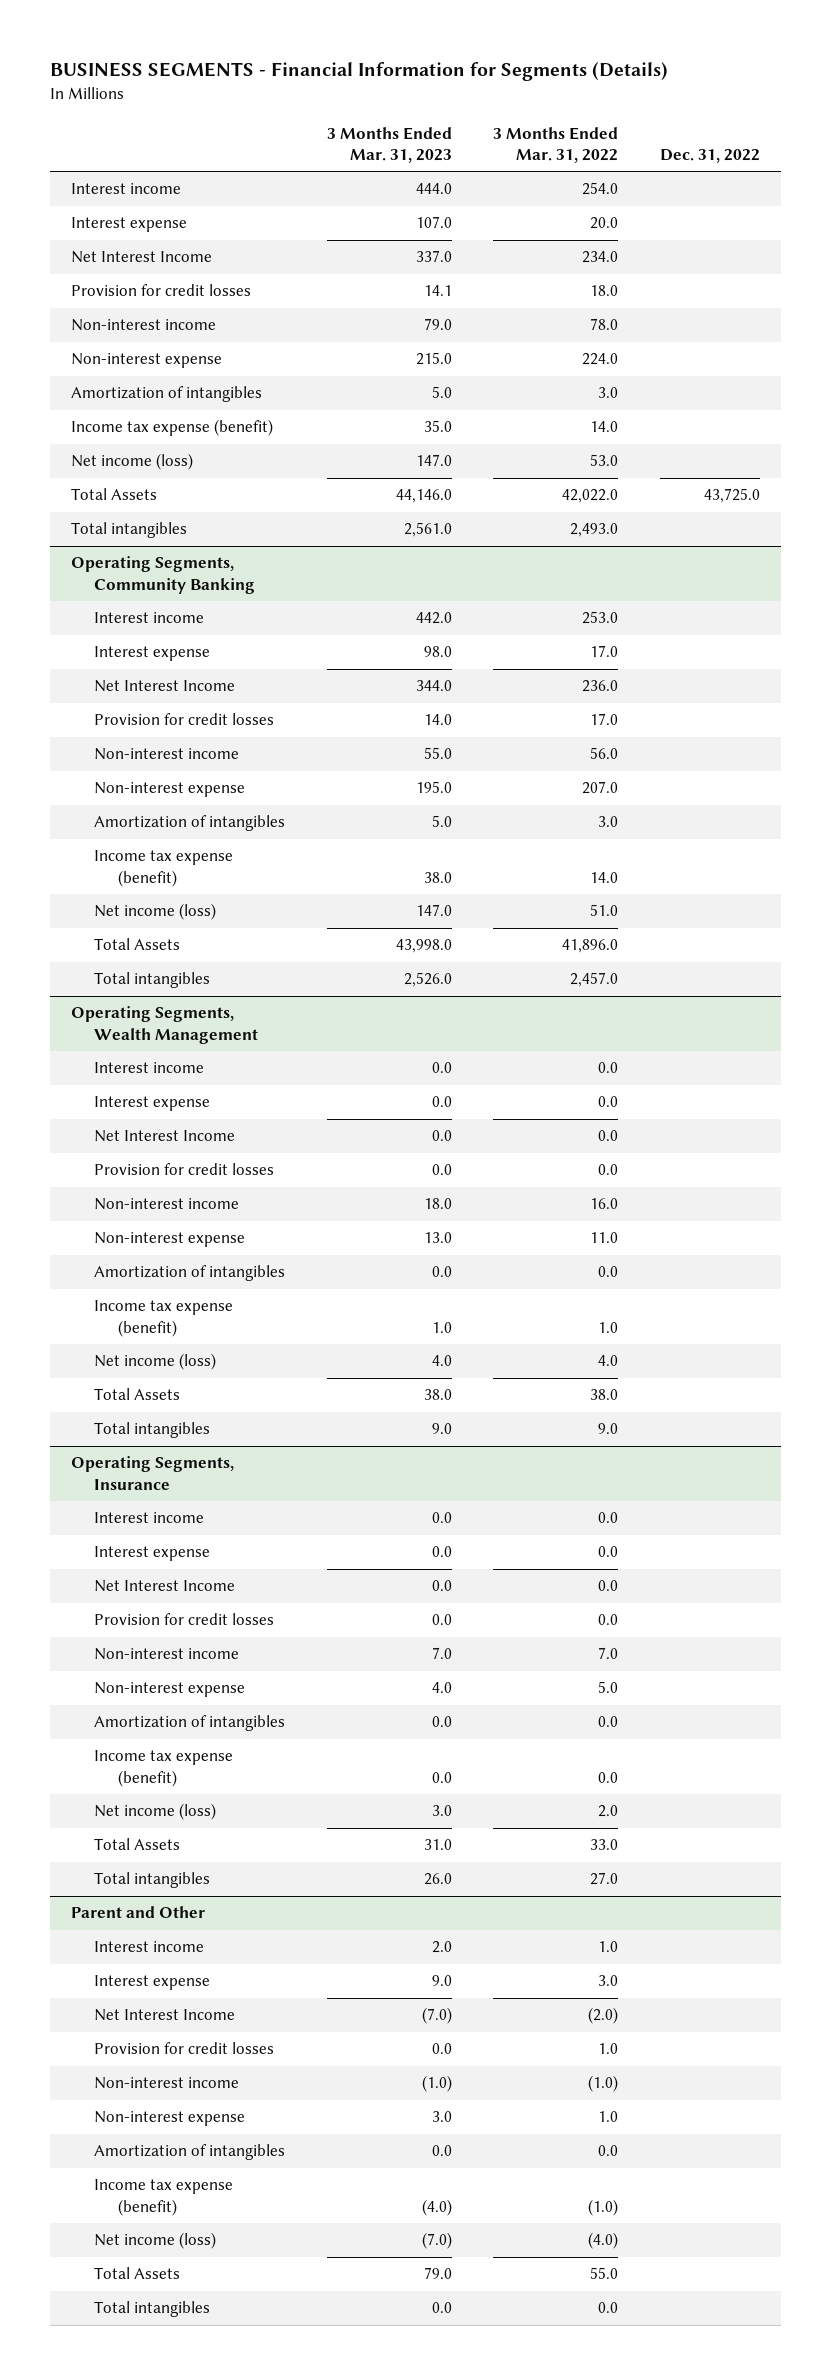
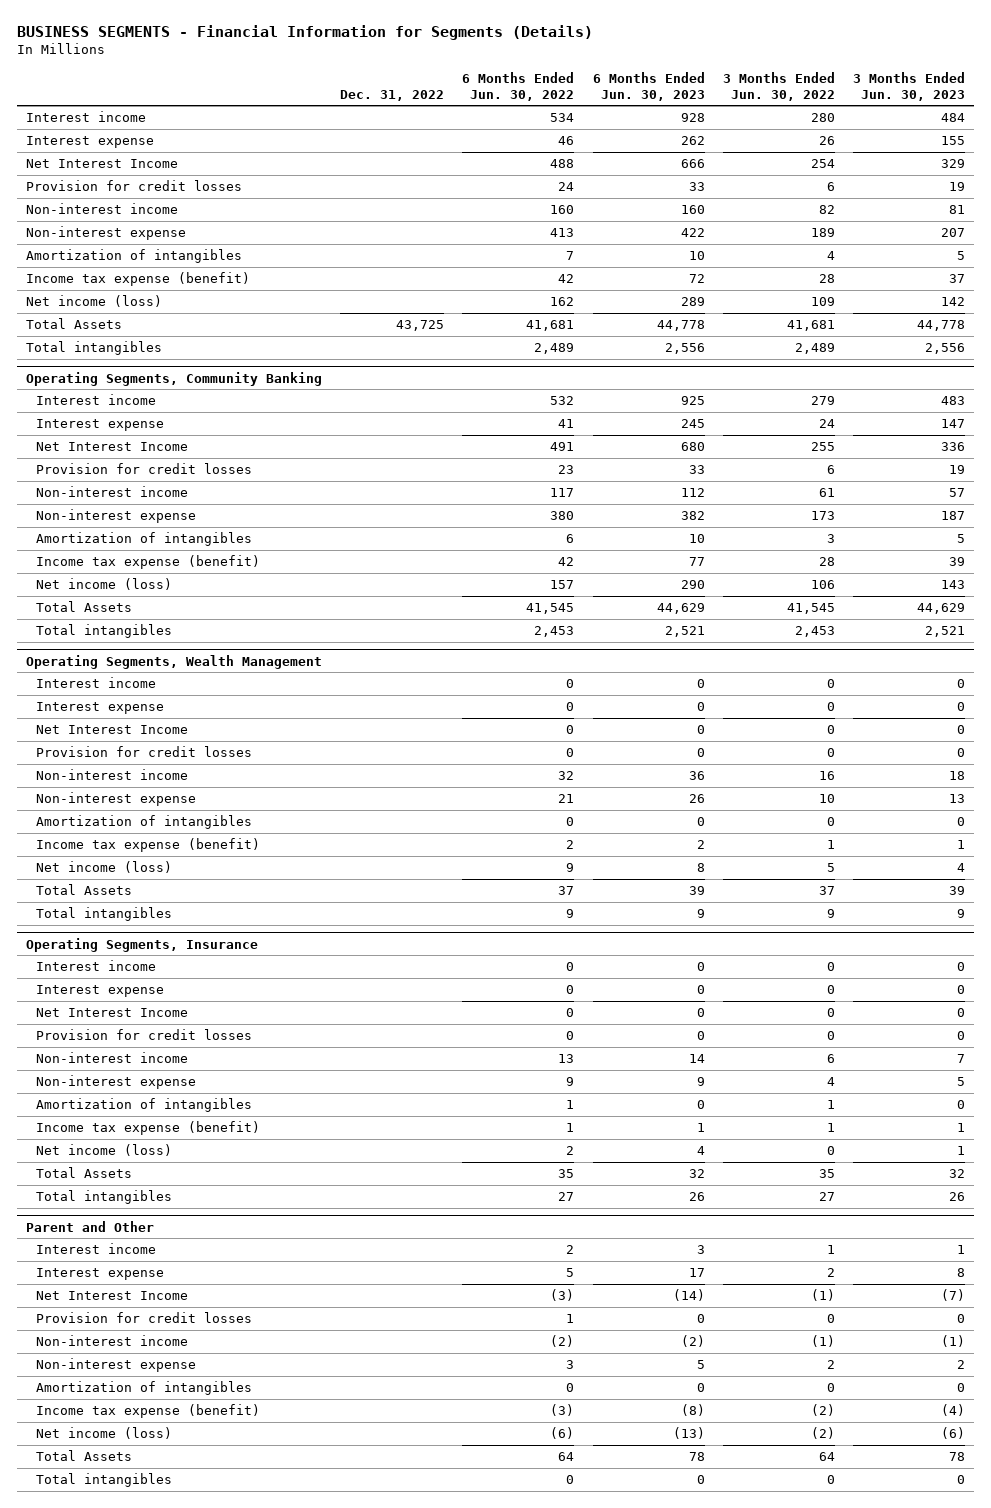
- | 3 Months Ended Mar. 31, 2023 | 3 Months Ended Mar. 31, 2022 | Dec. 31, 2022
+ | Dec. 31, 2022 | 6 Months Ended Jun. 30, 2022 | 6 Months Ended Jun. 30, 2023 | 3 Months Ended Jun. 30, 2022 | 3 Months Ended Jun. 30, 2023
- Total Assets | 44,146.0 | 42,022.0 | 43,725.0
+ Total Assets | 43,725 | 41,681 | 44,778 | 41,681 | 44,778

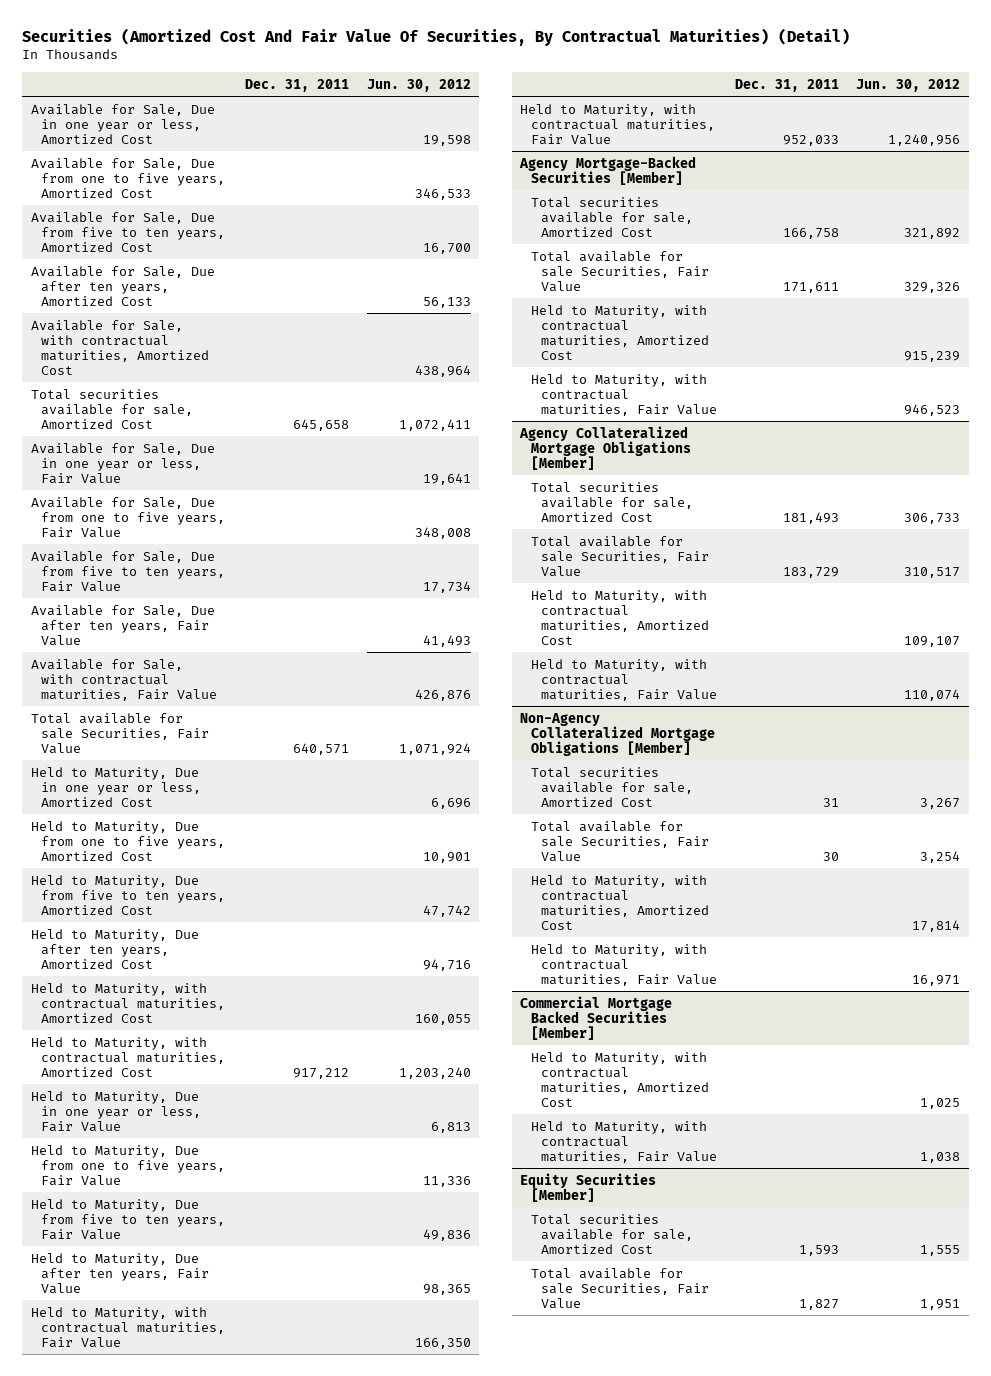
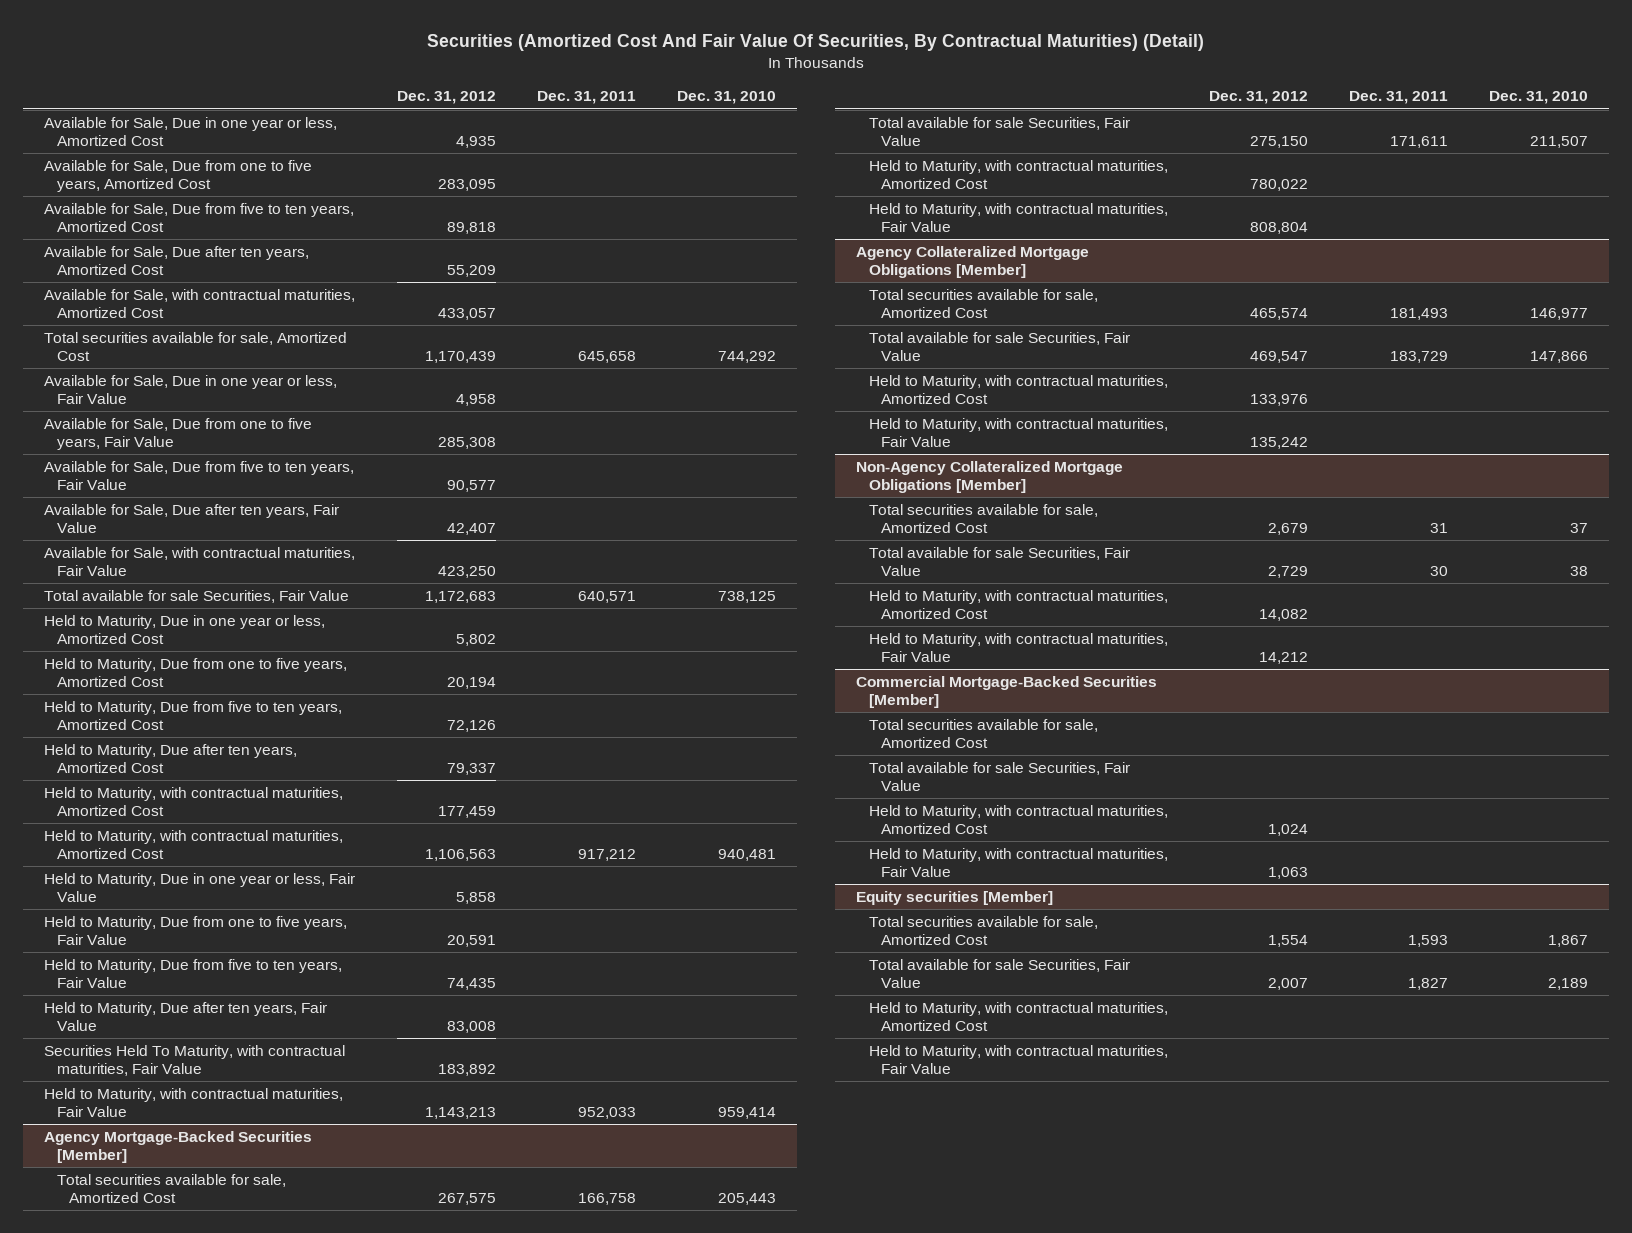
- | Dec. 31, 2011 | Jun. 30, 2012
+ | Dec. 31, 2012 | Dec. 31, 2011 | Dec. 31, 2010
- Held to Maturity, with contractual maturities, Fair Value | | 166,350
+ Securities Held To Maturity, with contractual maturities, Fair Value | 183,892 | |
- Commercial Mortgage Backed Securities [Member]
+ Commercial Mortgage-Backed Securities [Member]
+ Total securities available for sale, Amortized Cost
+ Total available for sale Securities, Fair Value
- Equity Securities [Member]
+ Equity securities [Member]
+ Held to Maturity, with contractual maturities, Amortized Cost
+ Held to Maturity, with contractual maturities, Fair Value

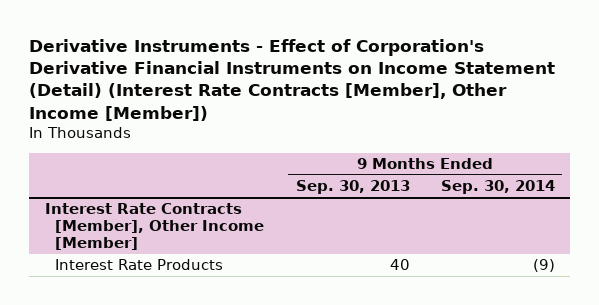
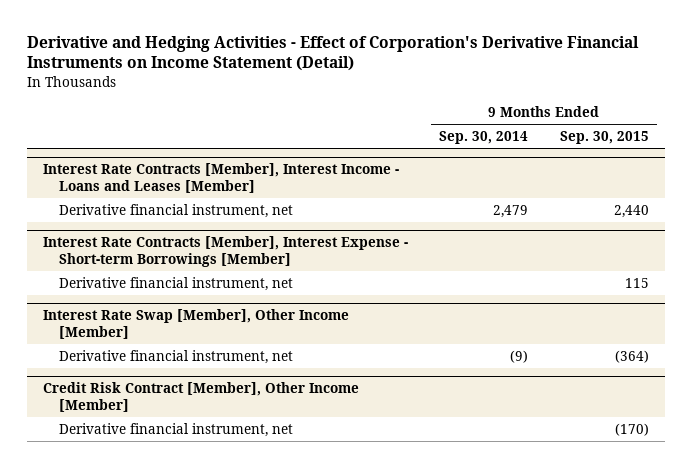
- Derivative Instruments - Effect of Corporation's Derivative Financial Instruments on Income Statement (Detail) (Interest Rate Contracts [Member], Other Income [Member])
+ Derivative and Hedging Activities - Effect of Corporation's Derivative Financial Instruments on Income Statement (Detail)
- | 9 Months Ended Sep. 30, 2013 | 9 Months Ended Sep. 30, 2014
+ | 9 Months Ended Sep. 30, 2014 | 9 Months Ended Sep. 30, 2015
- Interest Rate Contracts [Member], Other Income [Member]
- Interest Rate Products | 40 | (9)
+ Interest Rate Contracts [Member], Interest Income - Loans and Leases [Member]
+ Derivative financial instrument, net | 2,479 | 2,440
+ Interest Rate Contracts [Member], Interest Expense - Short-term Borrowings [Member]
+ Derivative financial instrument, net | | 115
+ Interest Rate Swap [Member], Other Income [Member]
+ Derivative financial instrument, net | (9) | (364)
+ Credit Risk Contract [Member], Other Income [Member]
+ Derivative financial instrument, net | | (170)

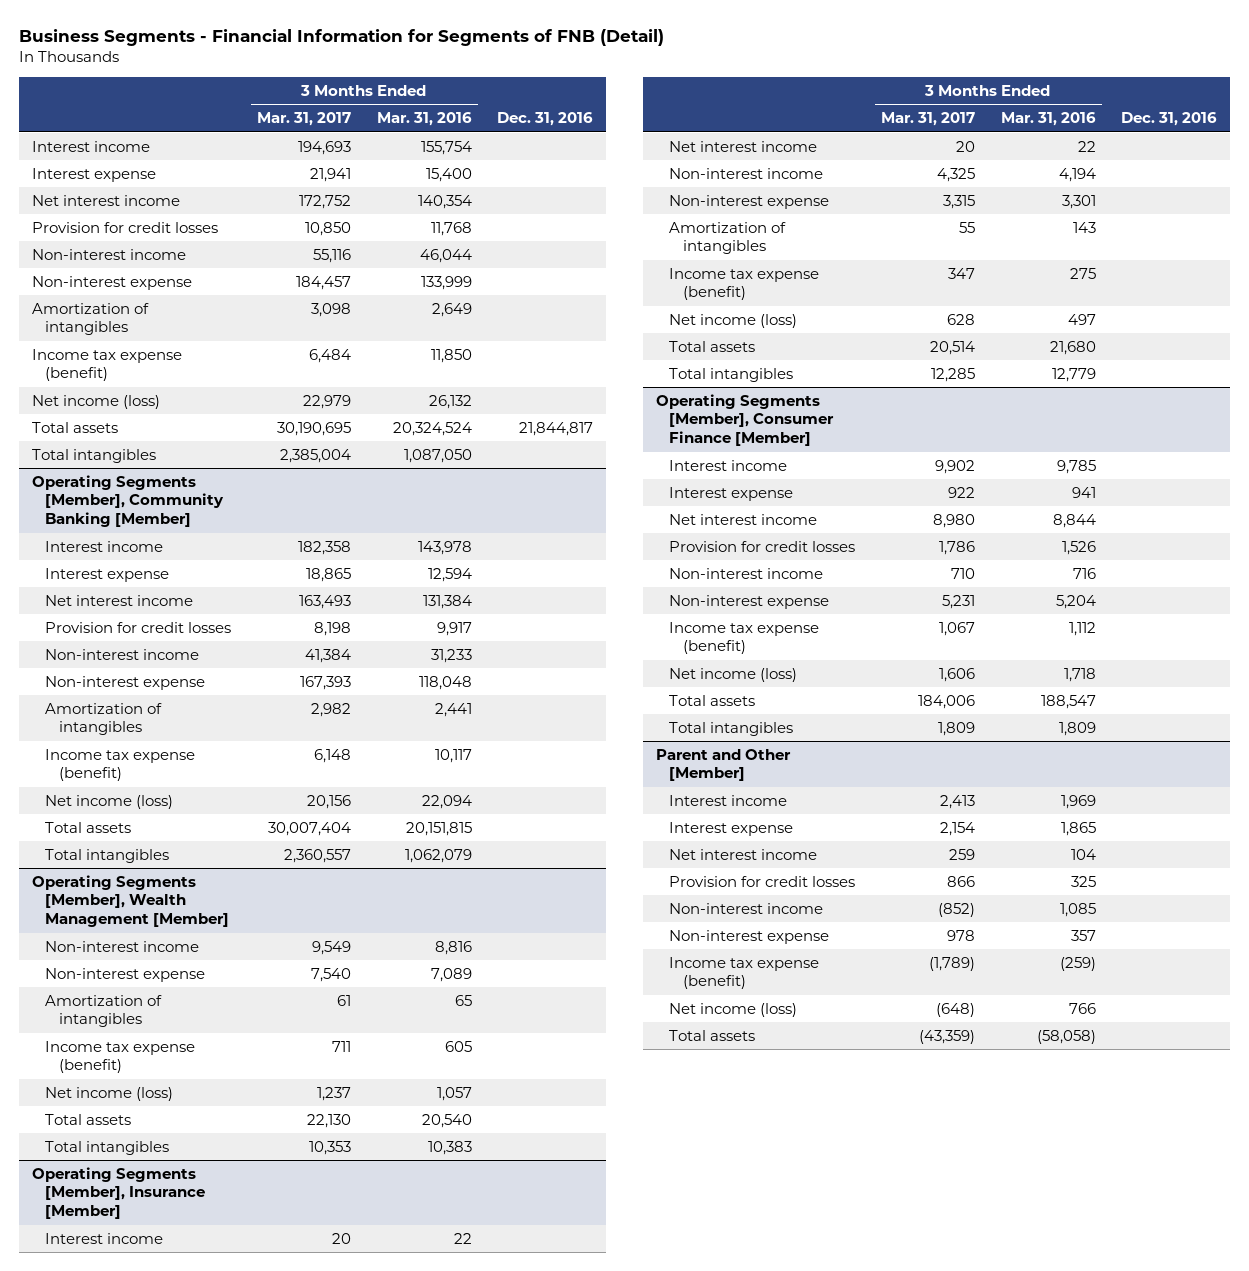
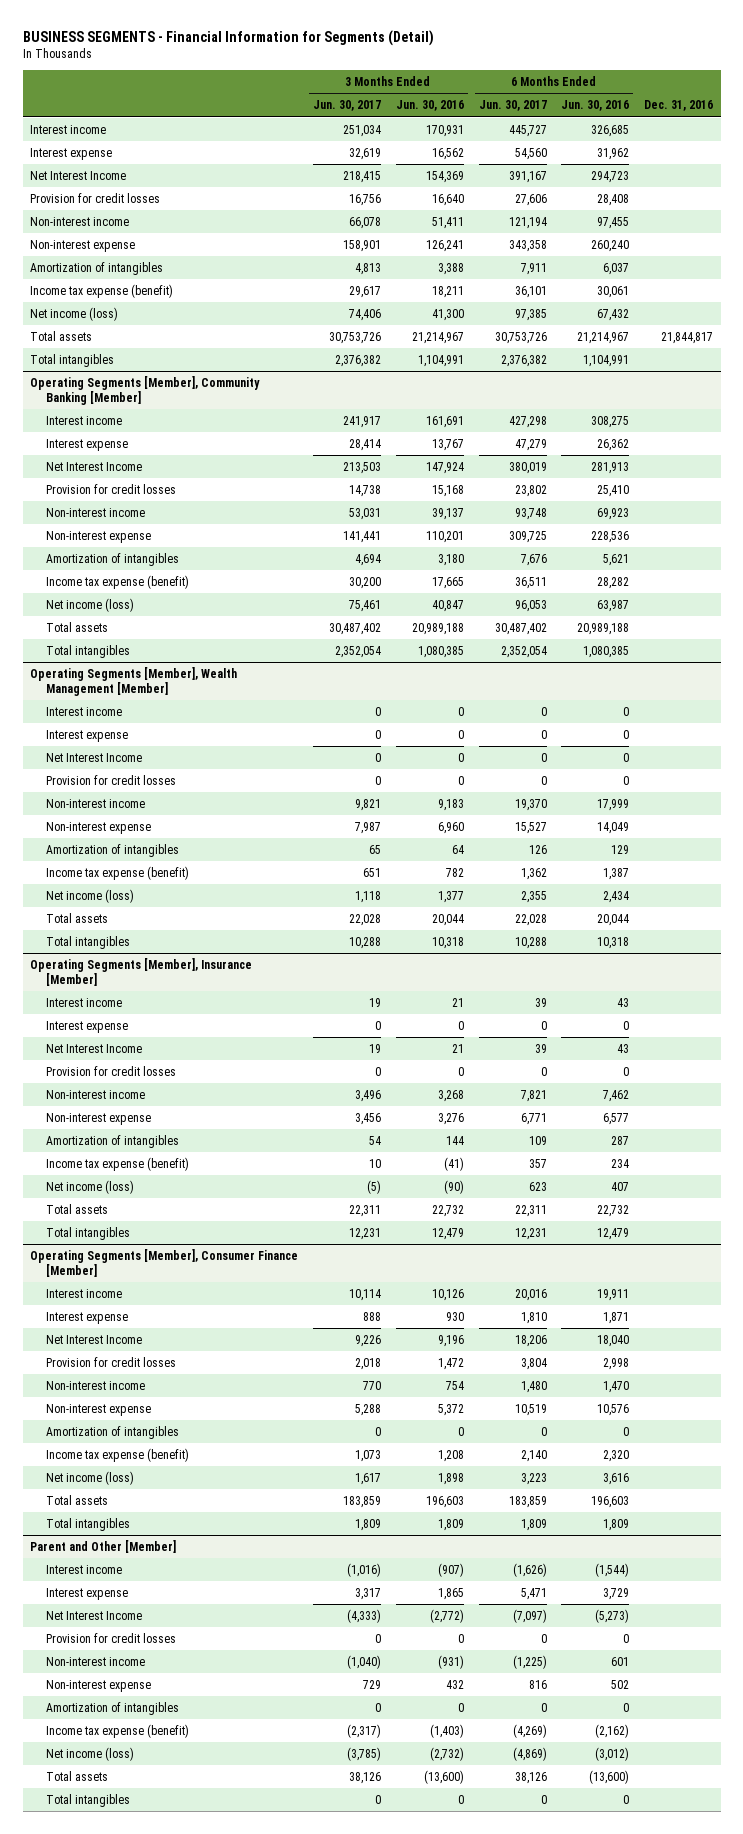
- Business Segments - Financial Information for Segments of FNB (Detail)
+ BUSINESS SEGMENTS - Financial Information for Segments (Detail)
- | 3 Months Ended Mar. 31, 2017 | 3 Months Ended Mar. 31, 2016 | Dec. 31, 2016
+ | 3 Months Ended Jun. 30, 2017 | 3 Months Ended Jun. 30, 2016 | 6 Months Ended Jun. 30, 2017 | 6 Months Ended Jun. 30, 2016 | Dec. 31, 2016
- Net interest income | 172,752 | 140,354 |
+ Net Interest Income | 218,415 | 154,369 | 391,167 | 294,723 |
@ Operating Segments [Member], Community Banking [Member]
- Net interest income | 163,493 | 131,384 |
+ Net Interest Income | 213,503 | 147,924 | 380,019 | 281,913 |
@ Operating Segments [Member], Wealth Management [Member]
+ Interest income | 0 | 0 | 0 | 0 |
+ Interest expense | 0 | 0 | 0 | 0 |
+ Net Interest Income | 0 | 0 | 0 | 0 |
+ Provision for credit losses | 0 | 0 | 0 | 0 |
@ Operating Segments [Member], Insurance [Member]
- Net interest income | 20 | 22 |
+ Interest expense | 0 | 0 | 0 | 0 |
+ Net Interest Income | 19 | 21 | 39 | 43 |
+ Provision for credit losses | 0 | 0 | 0 | 0 |
@ Operating Segments [Member], Consumer Finance [Member]
- Net interest income | 8,980 | 8,844 |
+ Net Interest Income | 9,226 | 9,196 | 18,206 | 18,040 |
+ Amortization of intangibles | 0 | 0 | 0 | 0 |
@ Parent and Other [Member]
- Net interest income | 259 | 104 |
+ Net Interest Income | (4,333) | (2,772) | (7,097) | (5,273) |
+ Amortization of intangibles | 0 | 0 | 0 | 0 |
+ Total intangibles | 0 | 0 | 0 | 0 |

